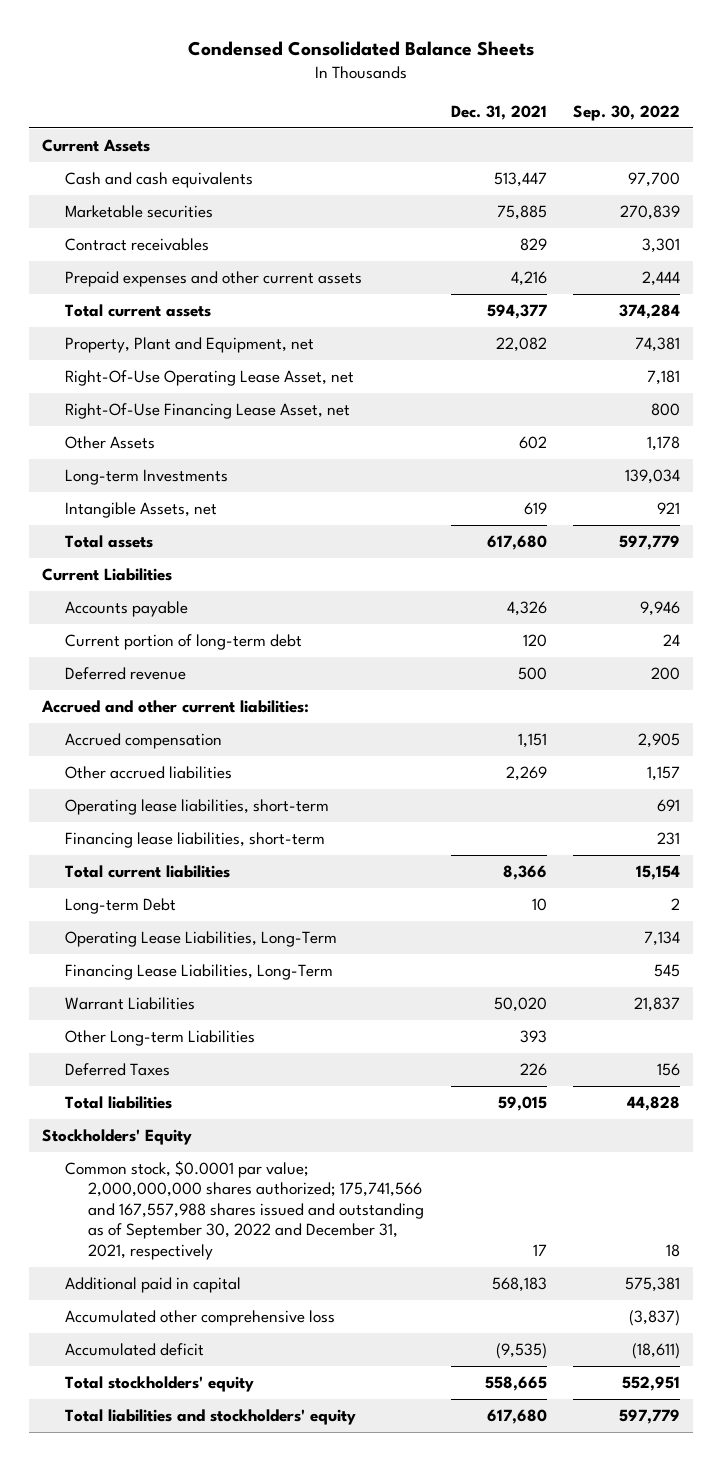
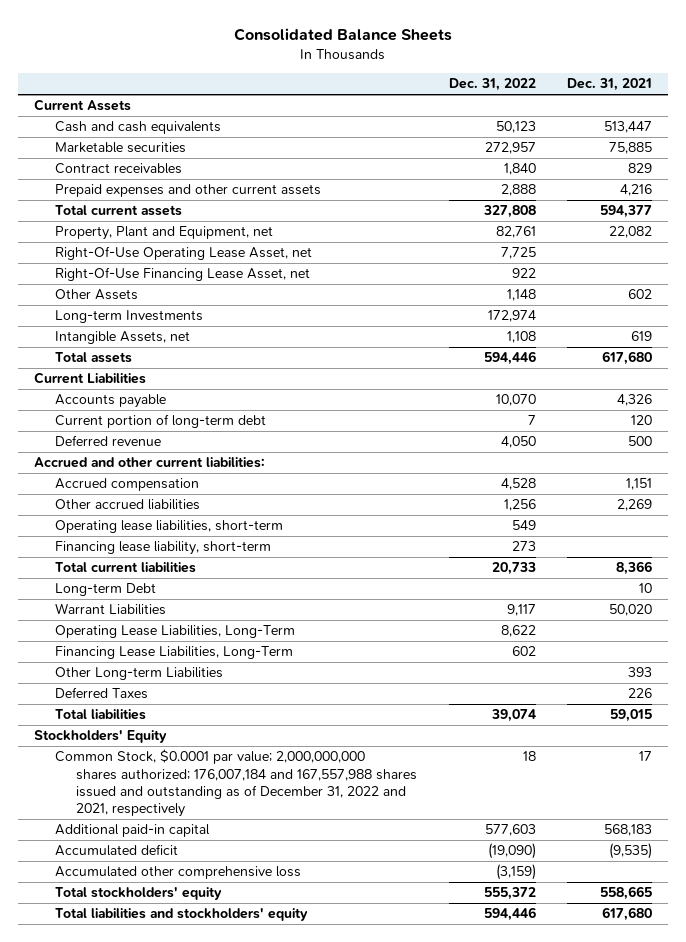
- Condensed Consolidated Balance Sheets
+ Consolidated Balance Sheets
- | Dec. 31, 2021 | Sep. 30, 2022
+ | Dec. 31, 2022 | Dec. 31, 2021
- Financing lease liabilities, short-term | | 231
+ Financing lease liability, short-term | 273 |
moved up: Warrant Liabilities | 9,117 | 50,020
- Common stock, $0.0001 par value; 2,000,000,000 shares authorized; 175,741,566 and 167,557,988 shares issued and outstanding as of September 30, 2022 and December 31, 2021, respectively | 17 | 18
- Additional paid in capital | 568,183 | 575,381
+ Common Stock, $0.0001 par value; 2,000,000,000 shares authorized; 176,007,184 and 167,557,988 shares issued and outstanding as of December 31, 2022 and 2021, respectively | 18 | 17
+ Additional paid-in capital | 577,603 | 568,183
moved down: Accumulated other comprehensive loss | (3,159) |

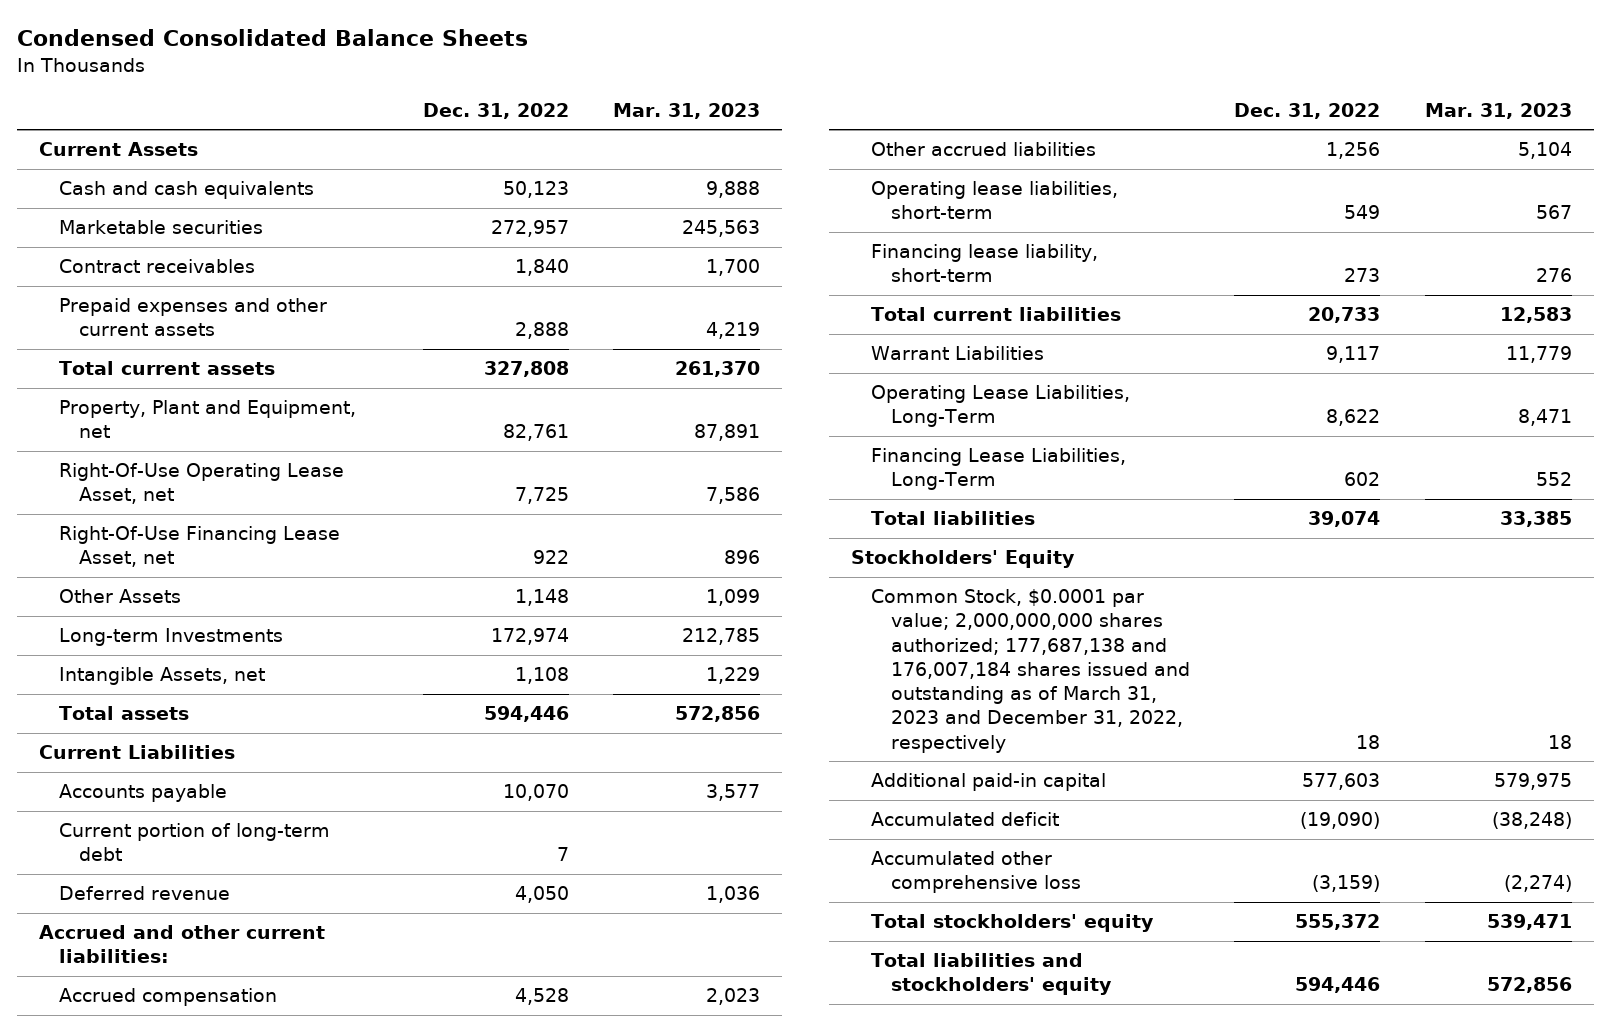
- Consolidated Balance Sheets
+ Condensed Consolidated Balance Sheets
- | Dec. 31, 2022 | Dec. 31, 2021
+ | Dec. 31, 2022 | Mar. 31, 2023
- Long-term Debt | | 10
- Other Long-term Liabilities | | 393
- Deferred Taxes | | 226
- Common Stock, $0.0001 par value; 2,000,000,000 shares authorized; 176,007,184 and 167,557,988 shares issued and outstanding as of December 31, 2022 and 2021, respectively | 18 | 17
+ Common Stock, $0.0001 par value; 2,000,000,000 shares authorized; 177,687,138 and 176,007,184 shares issued and outstanding as of March 31, 2023 and December 31, 2022, respectively | 18 | 18

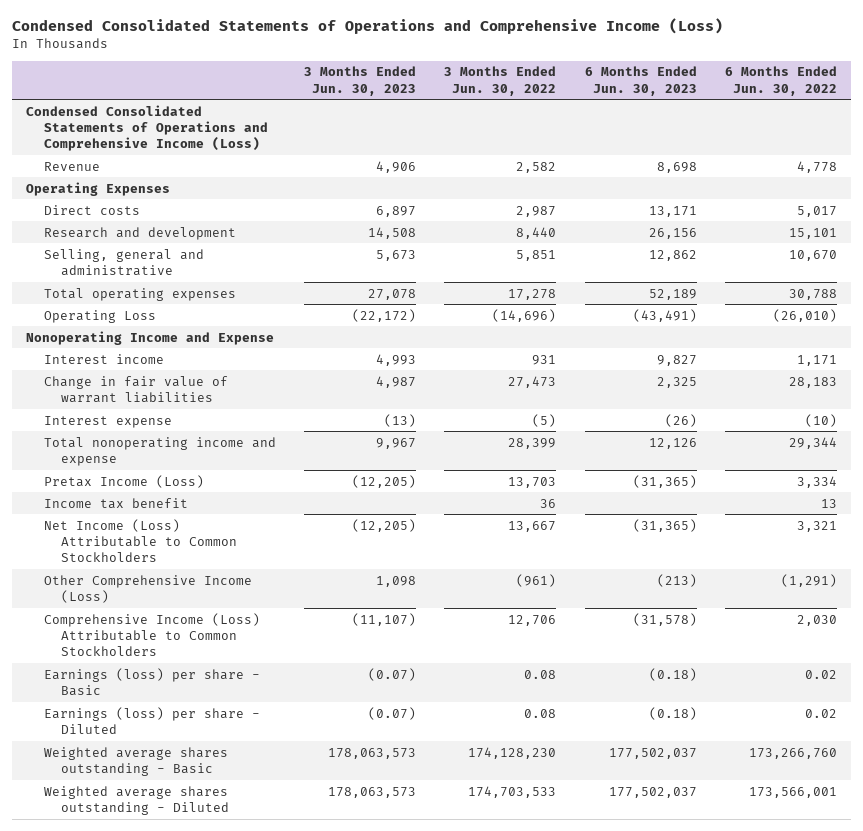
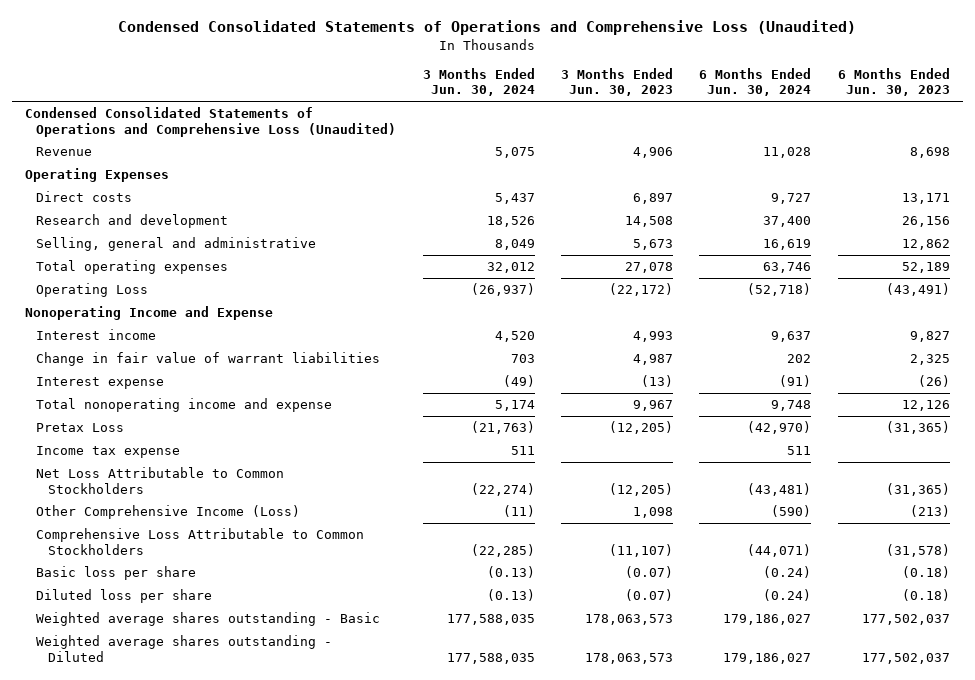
- Condensed Consolidated Statements of Operations and Comprehensive Income (Loss)
+ Condensed Consolidated Statements of Operations and Comprehensive Loss (Unaudited)
- | 3 Months Ended Jun. 30, 2023 | 3 Months Ended Jun. 30, 2022 | 6 Months Ended Jun. 30, 2023 | 6 Months Ended Jun. 30, 2022
+ | 3 Months Ended Jun. 30, 2024 | 3 Months Ended Jun. 30, 2023 | 6 Months Ended Jun. 30, 2024 | 6 Months Ended Jun. 30, 2023
- Condensed Consolidated Statements of Operations and Comprehensive Income (Loss)
+ Condensed Consolidated Statements of Operations and Comprehensive Loss (Unaudited)
- Pretax Income (Loss) | (12,205) | 13,703 | (31,365) | 3,334
- Income tax benefit | | 36 | | 13
- Net Income (Loss) Attributable to Common Stockholders | (12,205) | 13,667 | (31,365) | 3,321
+ Pretax Loss | (21,763) | (12,205) | (42,970) | (31,365)
+ Income tax expense | 511 | | 511 |
+ Net Loss Attributable to Common Stockholders | (22,274) | (12,205) | (43,481) | (31,365)
- Comprehensive Income (Loss) Attributable to Common Stockholders | (11,107) | 12,706 | (31,578) | 2,030
- Earnings (loss) per share - Basic | (0.07) | 0.08 | (0.18) | 0.02
- Earnings (loss) per share - Diluted | (0.07) | 0.08 | (0.18) | 0.02
+ Comprehensive Loss Attributable to Common Stockholders | (22,285) | (11,107) | (44,071) | (31,578)
+ Basic loss per share | (0.13) | (0.07) | (0.24) | (0.18)
+ Diluted loss per share | (0.13) | (0.07) | (0.24) | (0.18)

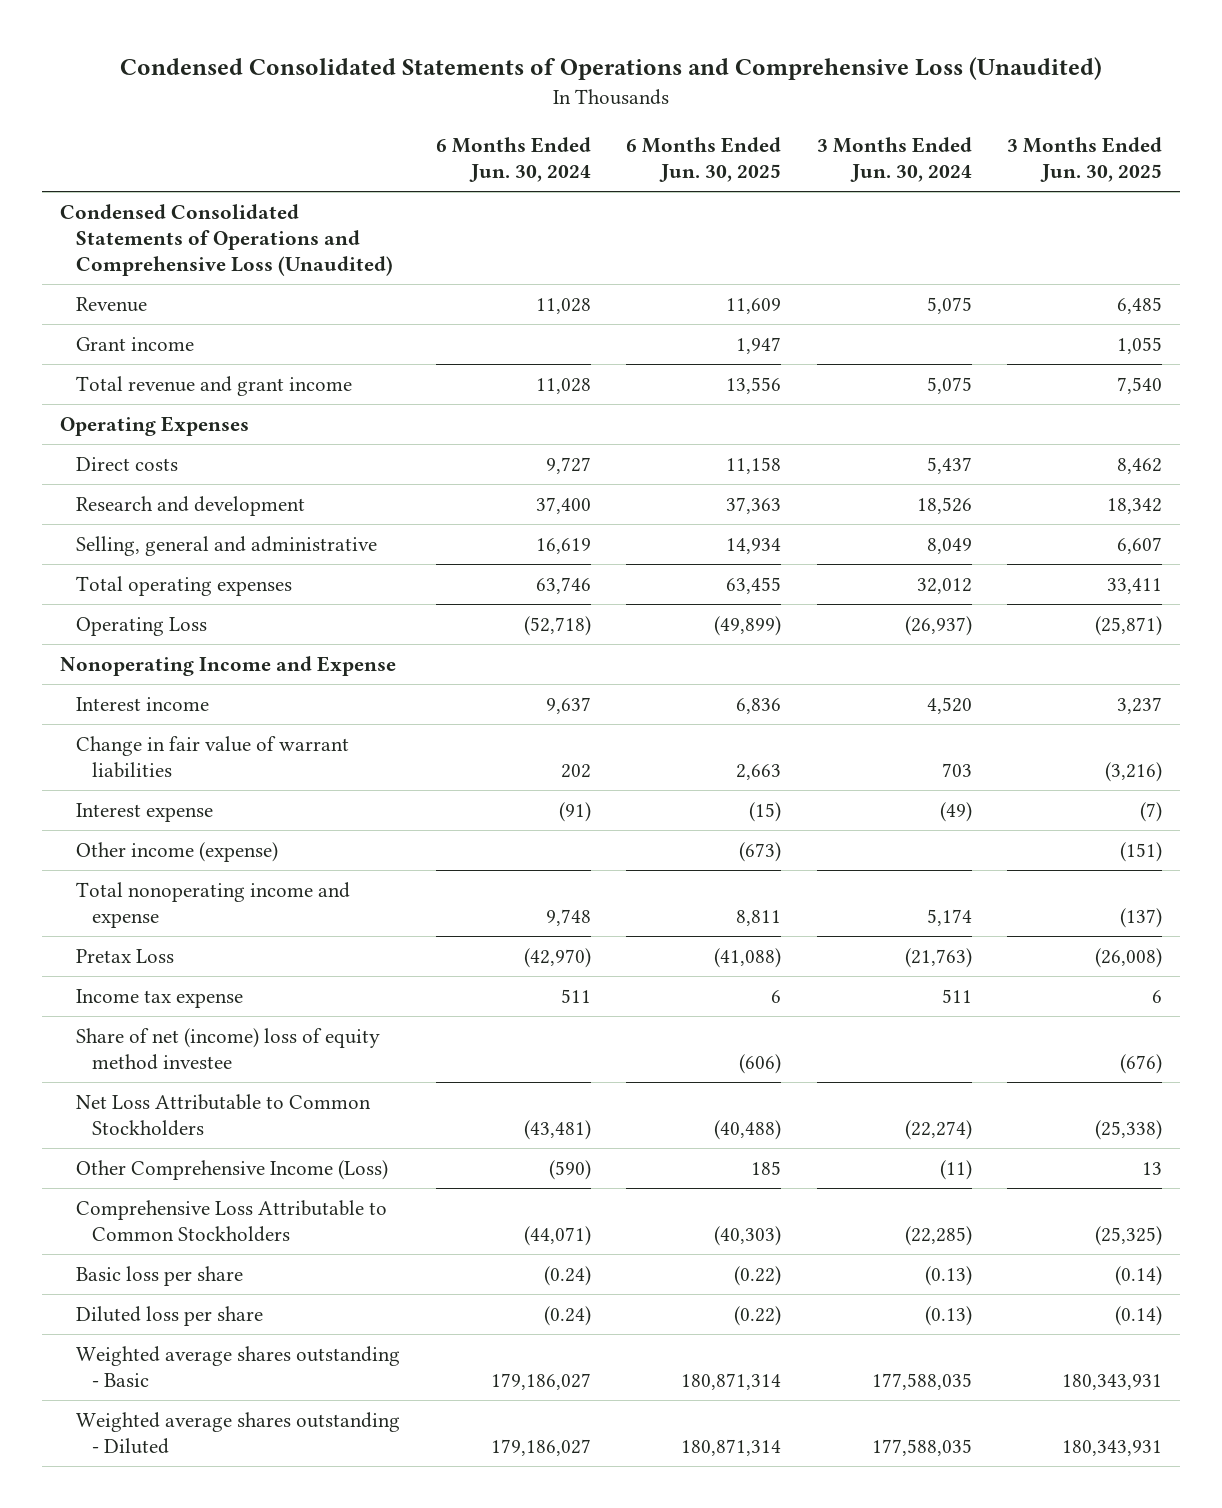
- | 3 Months Ended Jun. 30, 2024 | 3 Months Ended Jun. 30, 2023 | 6 Months Ended Jun. 30, 2024 | 6 Months Ended Jun. 30, 2023
+ | 6 Months Ended Jun. 30, 2024 | 6 Months Ended Jun. 30, 2025 | 3 Months Ended Jun. 30, 2024 | 3 Months Ended Jun. 30, 2025
+ Grant income | | 1,947 | | 1,055
+ Total revenue and grant income | 11,028 | 13,556 | 5,075 | 7,540
+ Other income (expense) | | (673) | | (151)
+ Share of net (income) loss of equity method investee | | (606) | | (676)

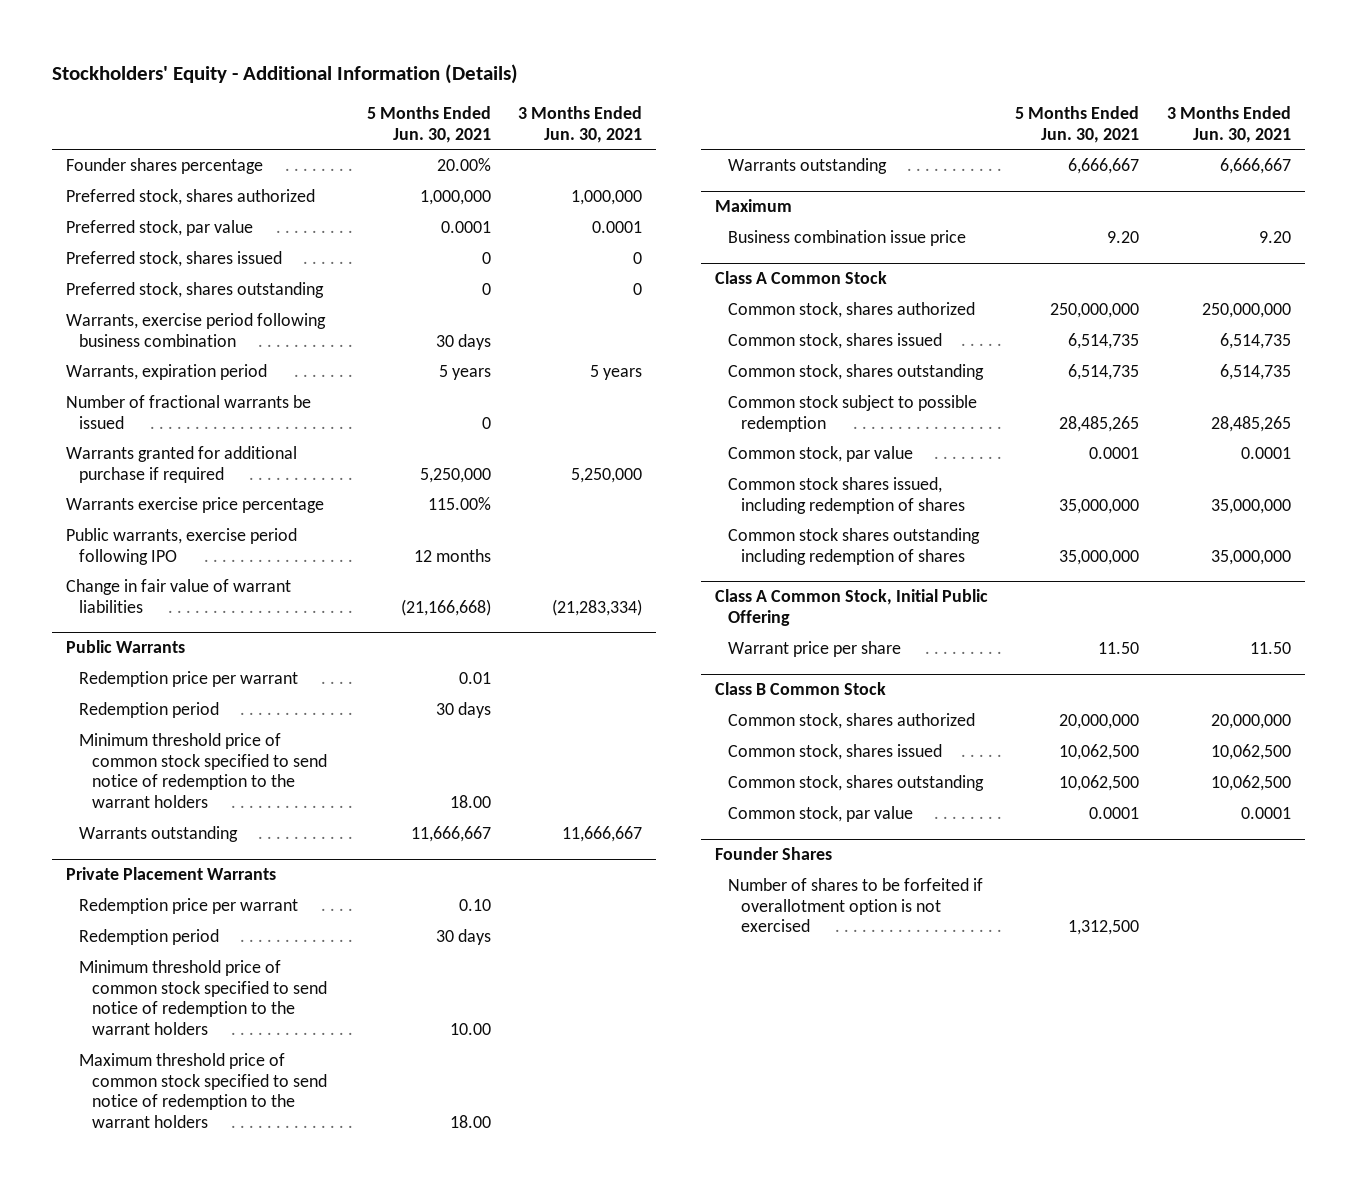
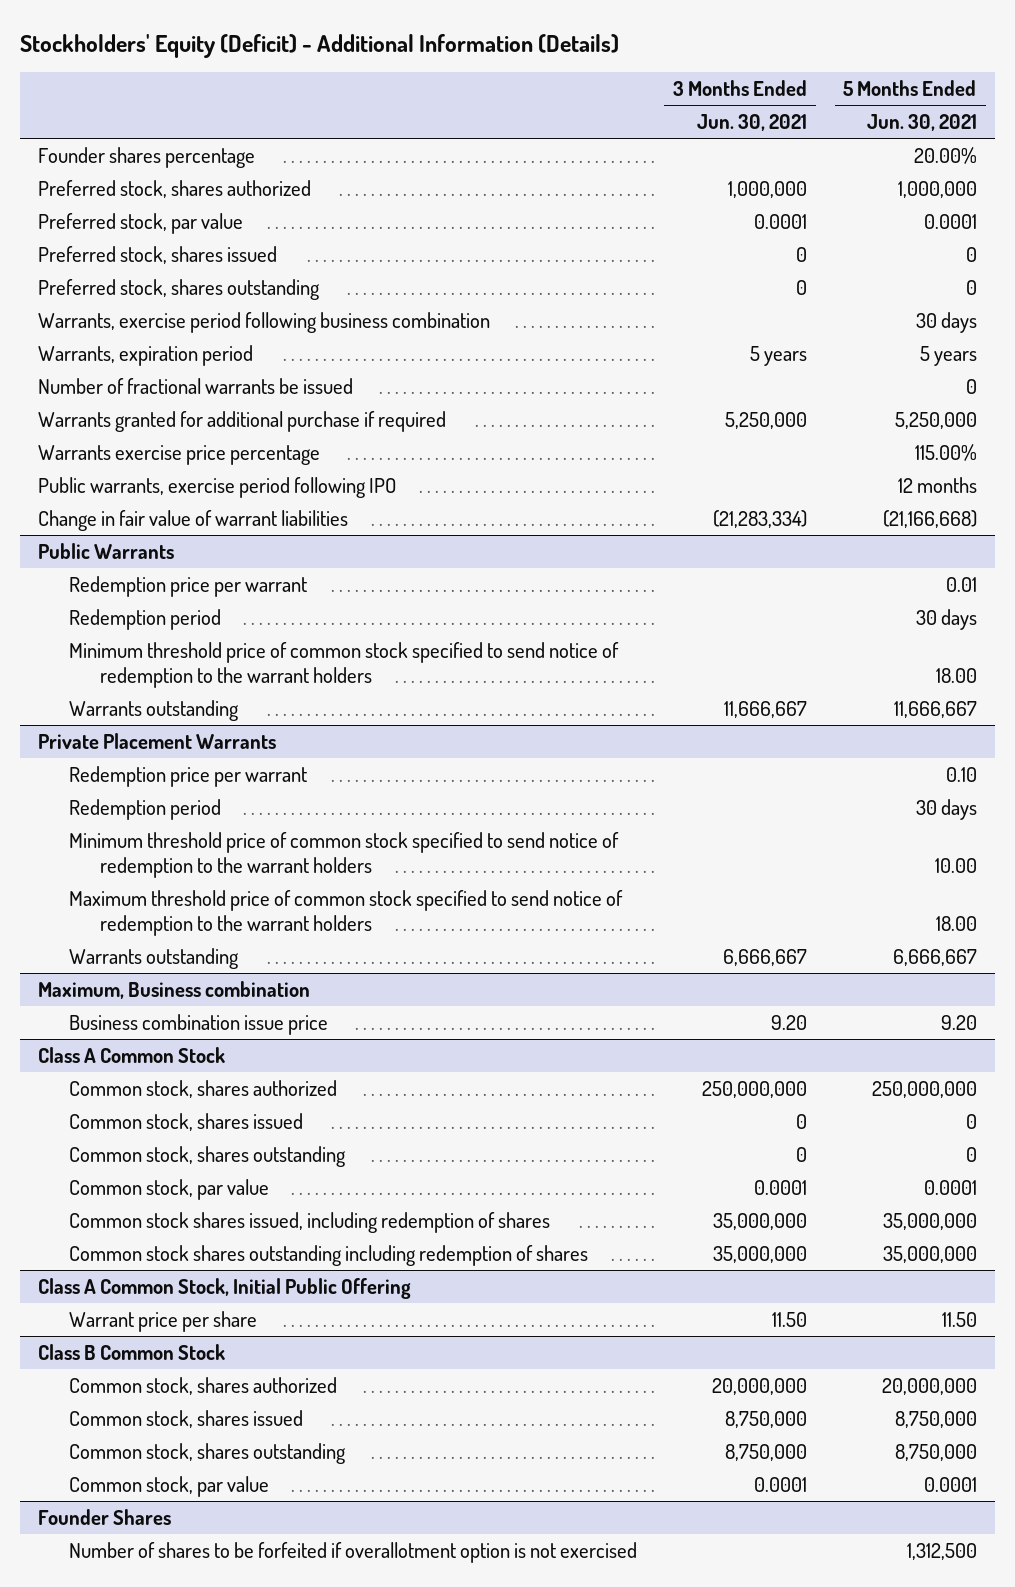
- Stockholders' Equity - Additional Information (Details)
+ Stockholders' Equity (Deficit) - Additional Information (Details)
- | 5 Months Ended Jun. 30, 2021 | 3 Months Ended Jun. 30, 2021
+ | 3 Months Ended Jun. 30, 2021 | 5 Months Ended Jun. 30, 2021
- Maximum
+ Maximum, Business combination
@ Class A Common Stock
- Common stock, shares issued | 6,514,735 | 6,514,735
- Common stock, shares outstanding | 6,514,735 | 6,514,735
- Common stock subject to possible redemption | 28,485,265 | 28,485,265
+ Common stock, shares issued | 0 | 0
+ Common stock, shares outstanding | 0 | 0
@ Class B Common Stock
- Common stock, shares issued | 10,062,500 | 10,062,500
- Common stock, shares outstanding | 10,062,500 | 10,062,500
+ Common stock, shares issued | 8,750,000 | 8,750,000
+ Common stock, shares outstanding | 8,750,000 | 8,750,000

